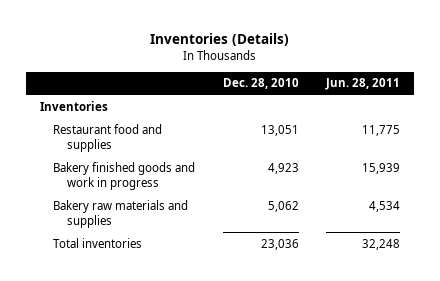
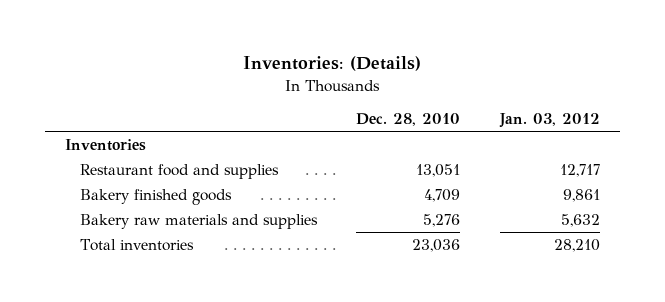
- Inventories (Details)
+ Inventories: (Details)
- | Dec. 28, 2010 | Jun. 28, 2011
+ | Dec. 28, 2010 | Jan. 03, 2012
- Bakery finished goods and work in progress | 4,923 | 15,939
- Bakery raw materials and supplies | 5,062 | 4,534
+ Bakery finished goods | 4,709 | 9,861
+ Bakery raw materials and supplies | 5,276 | 5,632

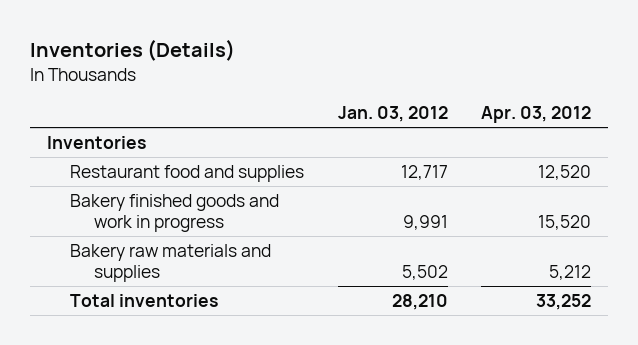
- Inventories: (Details)
+ Inventories (Details)
- | Dec. 28, 2010 | Jan. 03, 2012
+ | Jan. 03, 2012 | Apr. 03, 2012
- Bakery finished goods | 4,709 | 9,861
- Bakery raw materials and supplies | 5,276 | 5,632
+ Bakery finished goods and work in progress | 9,991 | 15,520
+ Bakery raw materials and supplies | 5,502 | 5,212

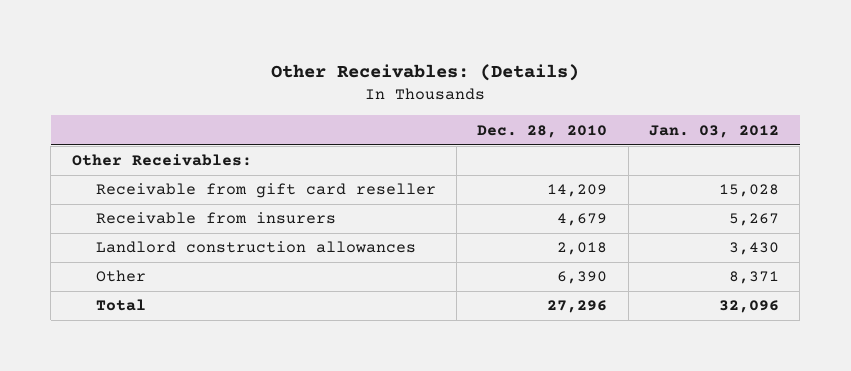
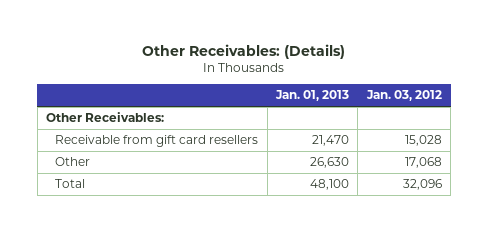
- | Dec. 28, 2010 | Jan. 03, 2012
+ | Jan. 01, 2013 | Jan. 03, 2012
- Receivable from gift card reseller | 14,209 | 15,028
- Receivable from insurers | 4,679 | 5,267
- Landlord construction allowances | 2,018 | 3,430
- Other | 6,390 | 8,371
+ Receivable from gift card resellers | 21,470 | 15,028
+ Other | 26,630 | 17,068

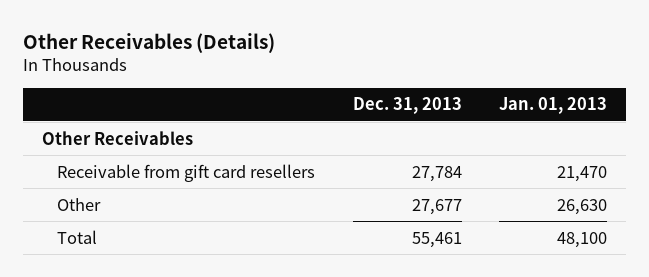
- Other Receivables: (Details)
+ Other Receivables (Details)
- | Jan. 01, 2013 | Jan. 03, 2012
+ | Dec. 31, 2013 | Jan. 01, 2013
- Other Receivables:
+ Other Receivables

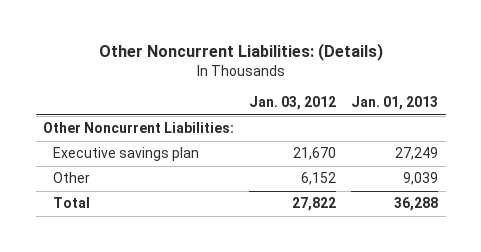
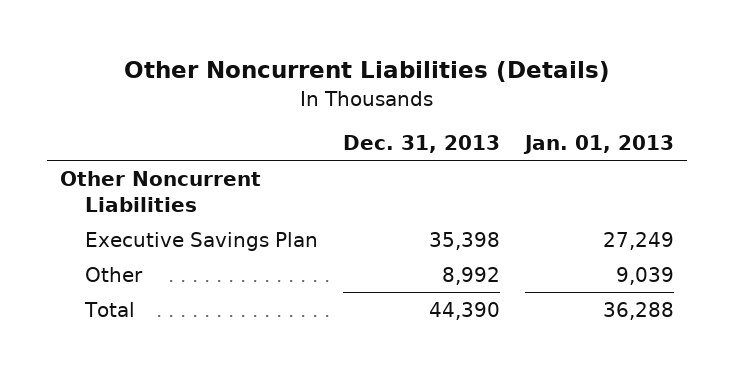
- Other Noncurrent Liabilities: (Details)
+ Other Noncurrent Liabilities (Details)
- | Jan. 03, 2012 | Jan. 01, 2013
+ | Dec. 31, 2013 | Jan. 01, 2013
- Other Noncurrent Liabilities:
- Executive savings plan | 21,670 | 27,249
+ Other Noncurrent Liabilities
+ Executive Savings Plan | 35,398 | 27,249

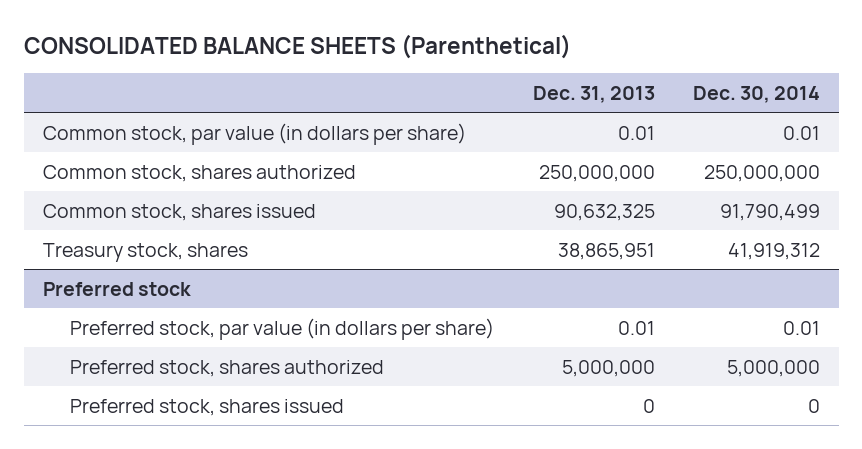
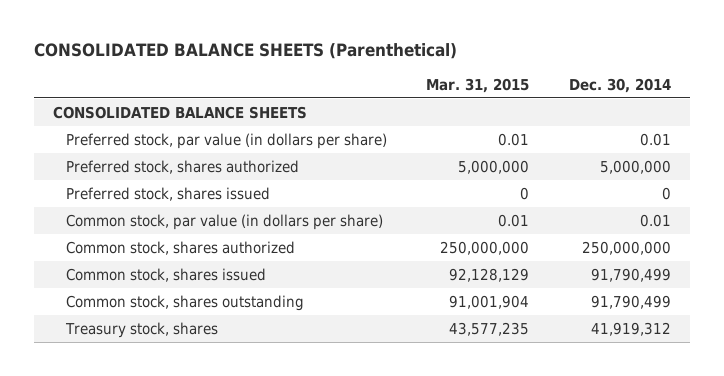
- | Dec. 31, 2013 | Dec. 30, 2014
+ | Mar. 31, 2015 | Dec. 30, 2014
+ CONSOLIDATED BALANCE SHEETS
+ Preferred stock, par value (in dollars per share) | 0.01 | 0.01
+ Preferred stock, shares authorized | 5,000,000 | 5,000,000
+ Preferred stock, shares issued | 0 | 0
+ Common stock, shares outstanding | 91,001,904 | 91,790,499
- Preferred stock
- Preferred stock, par value (in dollars per share) | 0.01 | 0.01
- Preferred stock, shares authorized | 5,000,000 | 5,000,000
- Preferred stock, shares issued | 0 | 0

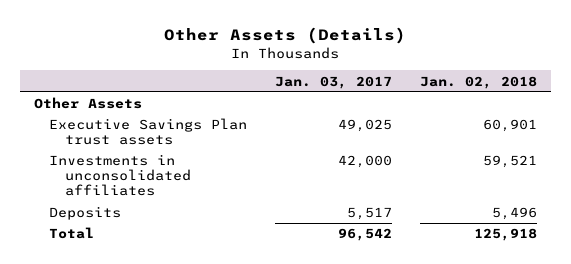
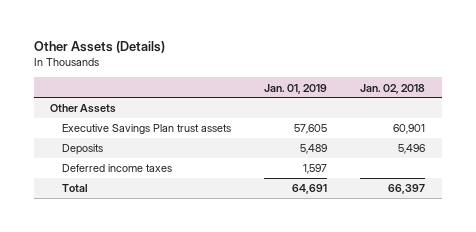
- | Jan. 03, 2017 | Jan. 02, 2018
+ | Jan. 01, 2019 | Jan. 02, 2018
- Investments in unconsolidated affiliates | 42,000 | 59,521
- Total | 96,542 | 125,918
+ Deferred income taxes | 1,597 |
+ Total | 64,691 | 66,397

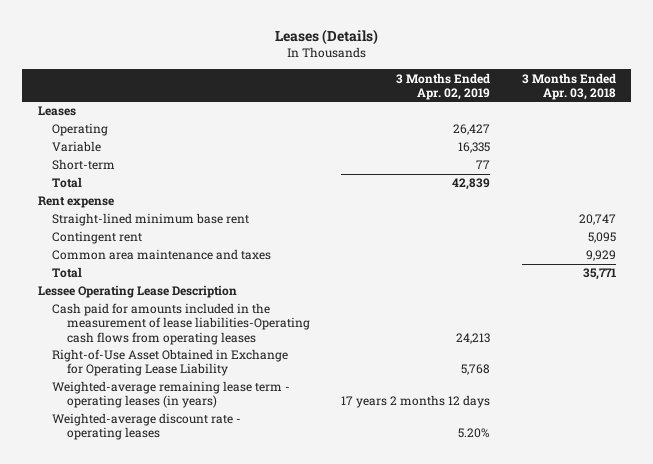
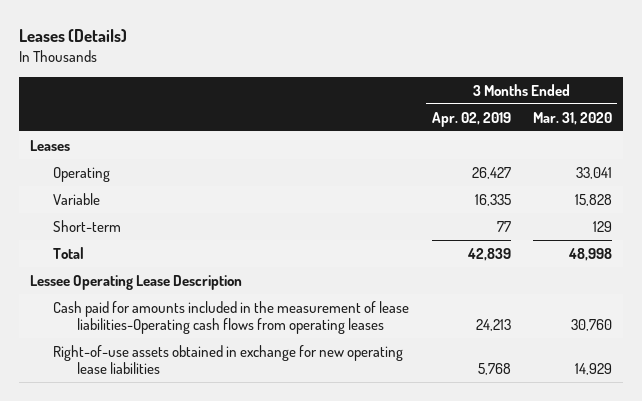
- | 3 Months Ended Apr. 02, 2019 | 3 Months Ended Apr. 03, 2018
+ | 3 Months Ended Apr. 02, 2019 | 3 Months Ended Mar. 31, 2020
- Rent expense
- Straight-lined minimum base rent | | 20,747
- Contingent rent | | 5,095
- Common area maintenance and taxes | | 9,929
- Total | | 35,771
- Right-of-Use Asset Obtained in Exchange for Operating Lease Liability | 5,768 |
- Weighted-average remaining lease term - operating leases (in years) | 17 years 2 months 12 days |
- Weighted-average discount rate - operating leases | 5.20% |
+ Right-of-use assets obtained in exchange for new operating lease liabilities | 5,768 | 14,929

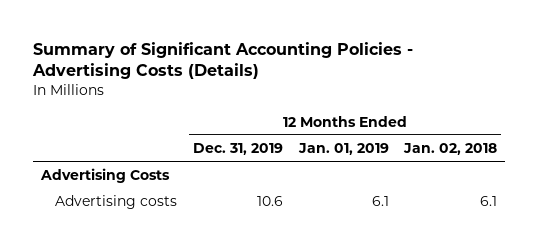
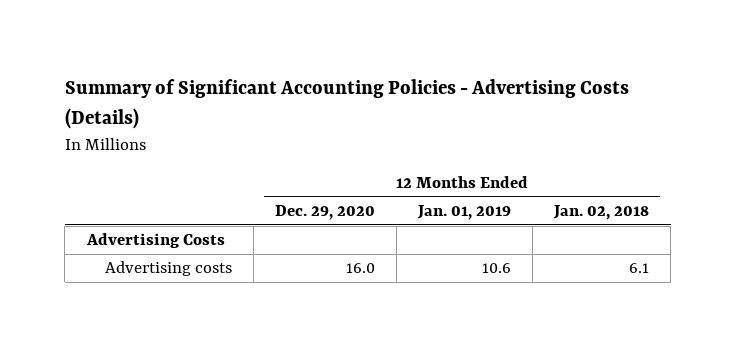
- | 12 Months Ended Dec. 31, 2019 | 12 Months Ended Jan. 01, 2019 | 12 Months Ended Jan. 02, 2018
+ | 12 Months Ended Dec. 29, 2020 | 12 Months Ended Jan. 01, 2019 | 12 Months Ended Jan. 02, 2018
- Advertising costs | 10.6 | 6.1 | 6.1
+ Advertising costs | 16.0 | 10.6 | 6.1

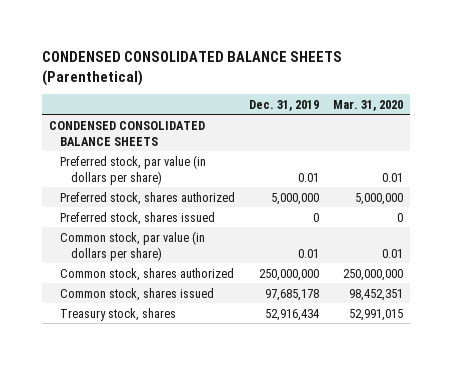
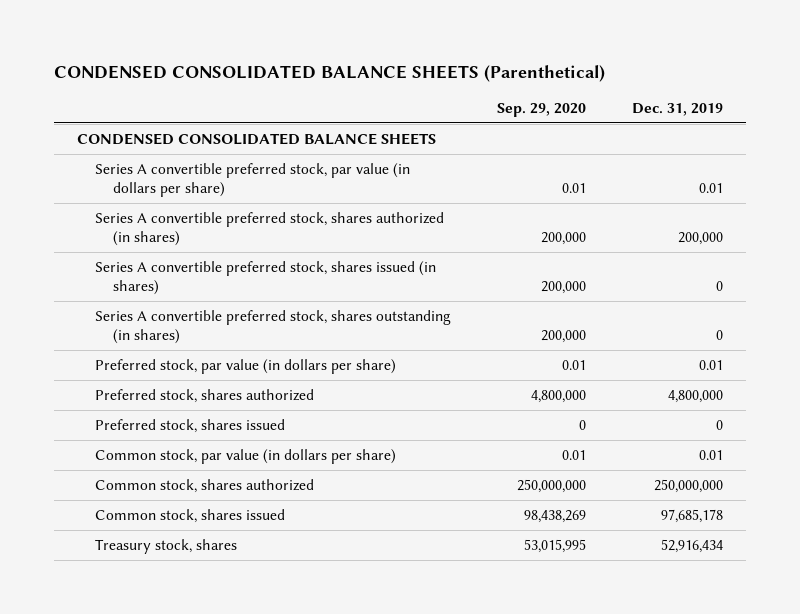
- | Dec. 31, 2019 | Mar. 31, 2020
+ | Sep. 29, 2020 | Dec. 31, 2019
+ Series A convertible preferred stock, par value (in dollars per share) | 0.01 | 0.01
+ Series A convertible preferred stock, shares authorized (in shares) | 200,000 | 200,000
+ Series A convertible preferred stock, shares issued (in shares) | 200,000 | 0
+ Series A convertible preferred stock, shares outstanding (in shares) | 200,000 | 0
- Preferred stock, shares authorized | 5,000,000 | 5,000,000
+ Preferred stock, shares authorized | 4,800,000 | 4,800,000

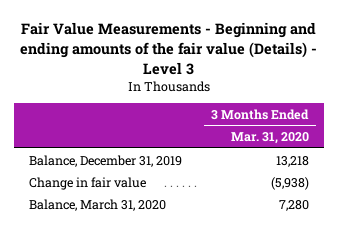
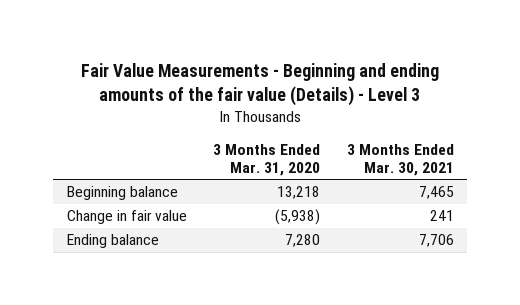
- | 3 Months Ended Mar. 31, 2020
+ | 3 Months Ended Mar. 31, 2020 | 3 Months Ended Mar. 30, 2021
- Balance, December 31, 2019 | 13,218
+ Beginning balance | 13,218 | 7,465
- Balance, March 31, 2020 | 7,280
+ Ending balance | 7,280 | 7,706

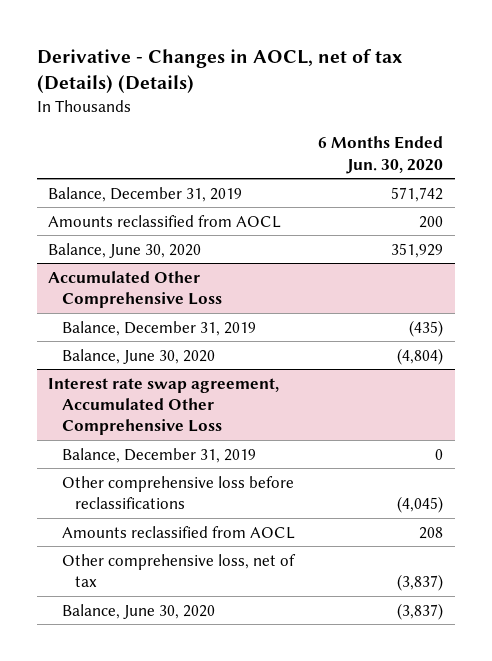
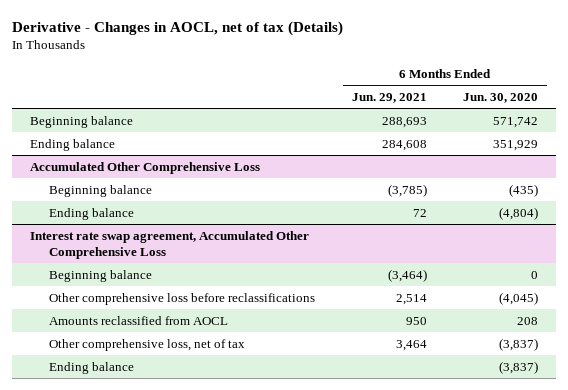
- Derivative - Changes in AOCL, net of tax (Details) (Details)
+ Derivative - Changes in AOCL, net of tax (Details)
- | 6 Months Ended Jun. 30, 2020
+ | 6 Months Ended Jun. 29, 2021 | 6 Months Ended Jun. 30, 2020
- Balance, December 31, 2019 | 571,742
- Amounts reclassified from AOCL | 200
- Balance, June 30, 2020 | 351,929
+ Beginning balance | 288,693 | 571,742
+ Ending balance | 284,608 | 351,929
@ Accumulated Other Comprehensive Loss
- Balance, December 31, 2019 | (435)
- Balance, June 30, 2020 | (4,804)
+ Beginning balance | (3,785) | (435)
+ Ending balance | 72 | (4,804)
@ Interest rate swap agreement, Accumulated Other Comprehensive Loss
- Balance, December 31, 2019 | 0
+ Beginning balance | (3,464) | 0
- Balance, June 30, 2020 | (3,837)
+ Ending balance | | (3,837)

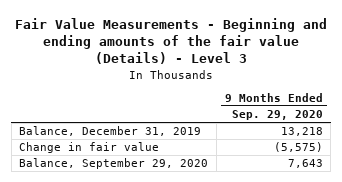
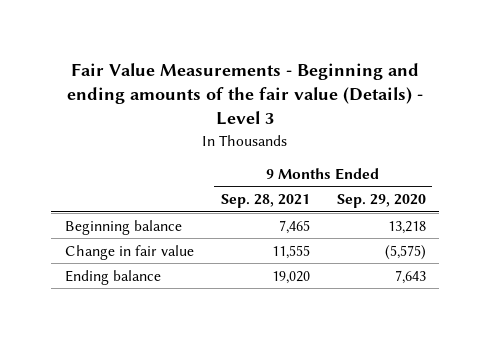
- | 9 Months Ended Sep. 29, 2020
+ | 9 Months Ended Sep. 28, 2021 | 9 Months Ended Sep. 29, 2020
- Balance, December 31, 2019 | 13,218
+ Beginning balance | 7,465 | 13,218
- Balance, September 29, 2020 | 7,643
+ Ending balance | 19,020 | 7,643

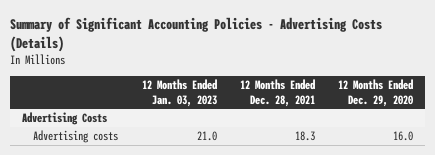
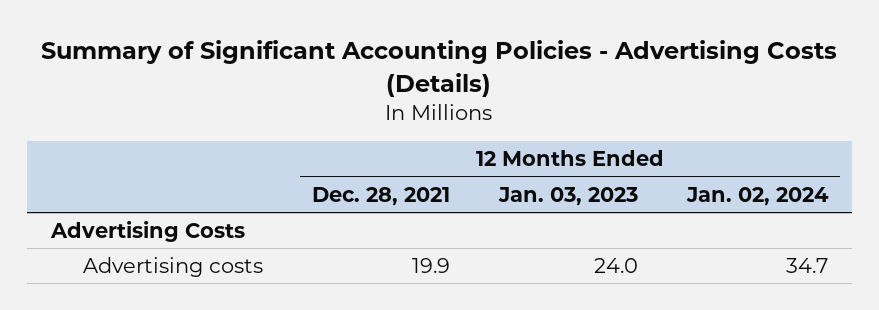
- | 12 Months Ended Jan. 03, 2023 | 12 Months Ended Dec. 28, 2021 | 12 Months Ended Dec. 29, 2020
+ | 12 Months Ended Dec. 28, 2021 | 12 Months Ended Jan. 03, 2023 | 12 Months Ended Jan. 02, 2024
- Advertising costs | 21.0 | 18.3 | 16.0
+ Advertising costs | 19.9 | 24.0 | 34.7

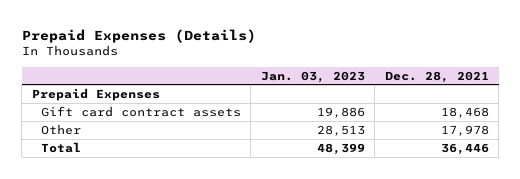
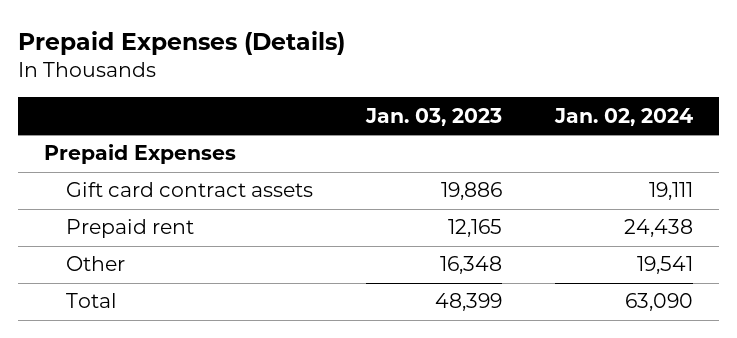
- | Jan. 03, 2023 | Dec. 28, 2021
+ | Jan. 03, 2023 | Jan. 02, 2024
- Other | 28,513 | 17,978
+ Prepaid rent | 12,165 | 24,438
+ Other | 16,348 | 19,541

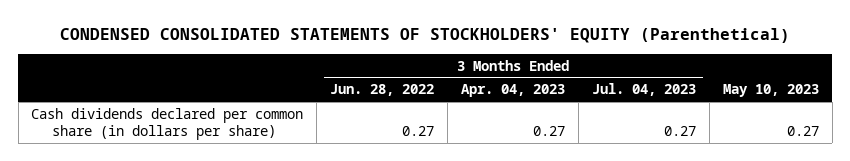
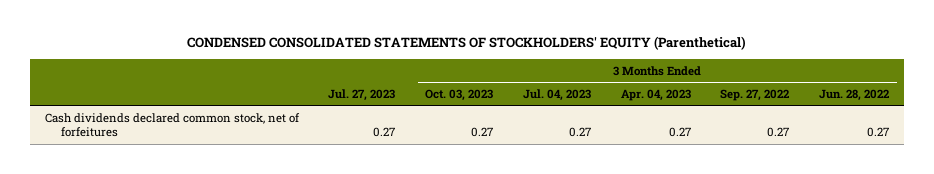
- | 3 Months Ended Jun. 28, 2022 | 3 Months Ended Apr. 04, 2023 | 3 Months Ended Jul. 04, 2023 | May 10, 2023
+ | Jul. 27, 2023 | 3 Months Ended Oct. 03, 2023 | 3 Months Ended Jul. 04, 2023 | 3 Months Ended Apr. 04, 2023 | 3 Months Ended Sep. 27, 2022 | 3 Months Ended Jun. 28, 2022
- Cash dividends declared per common share (in dollars per share) | 0.27 | 0.27 | 0.27 | 0.27
+ Cash dividends declared common stock, net of forfeitures | 0.27 | 0.27 | 0.27 | 0.27 | 0.27 | 0.27

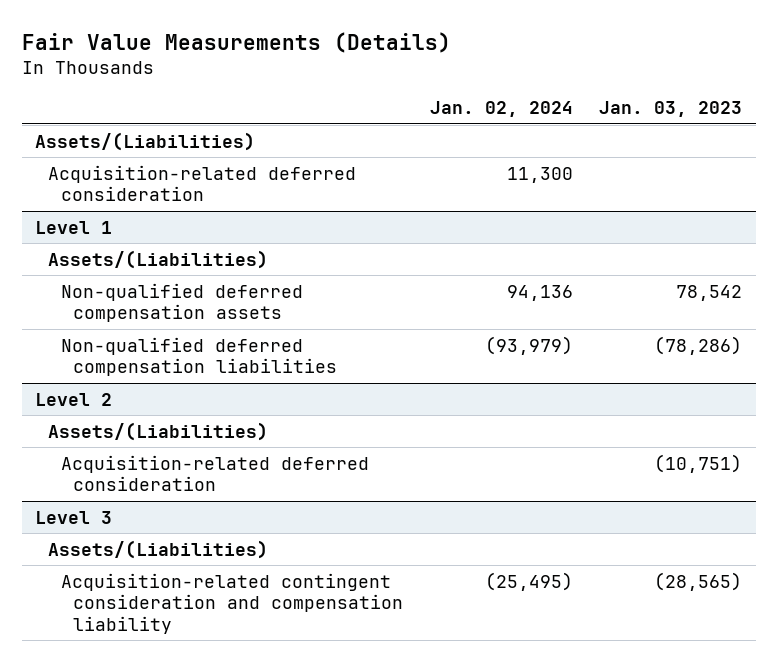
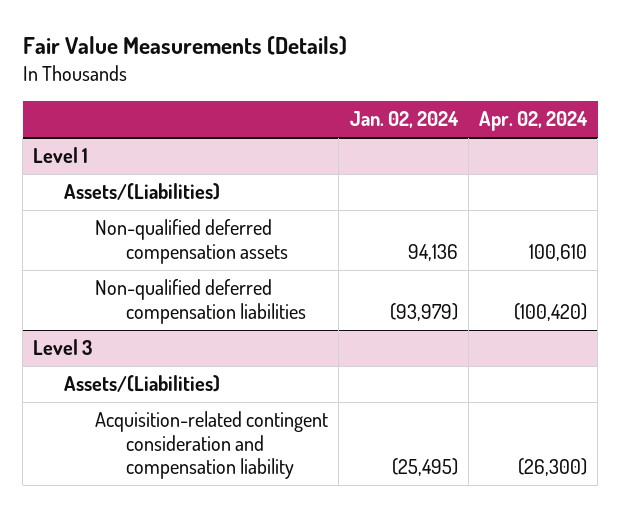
- | Jan. 02, 2024 | Jan. 03, 2023
+ | Jan. 02, 2024 | Apr. 02, 2024
- Assets/(Liabilities)
- Acquisition-related deferred consideration | 11,300 |
- Level 2
- Assets/(Liabilities)
- Acquisition-related deferred consideration | | (10,751)

